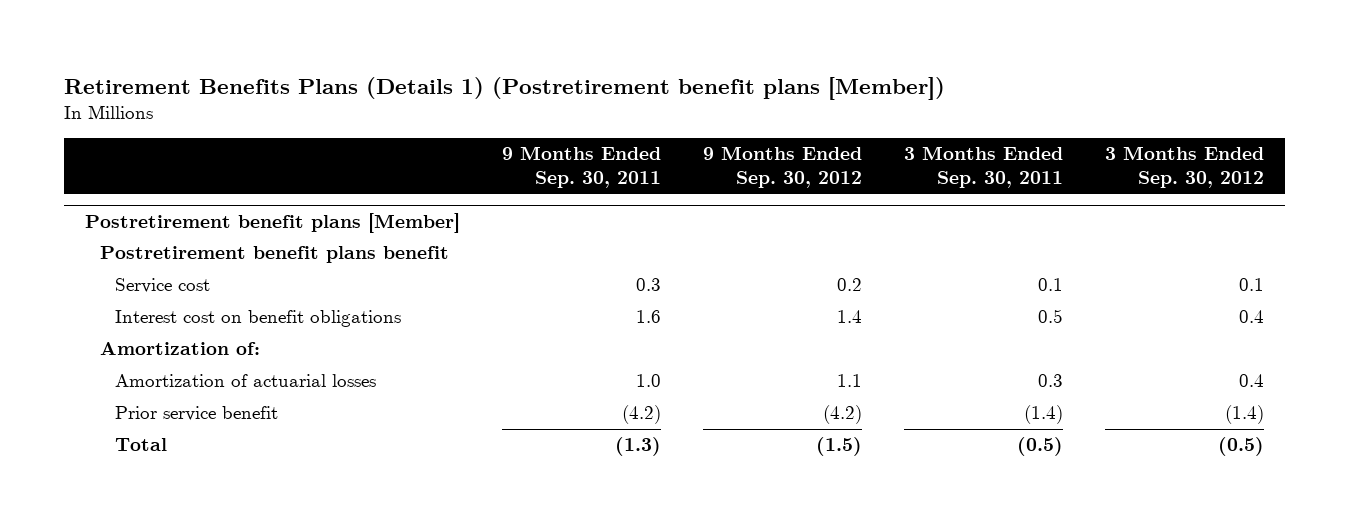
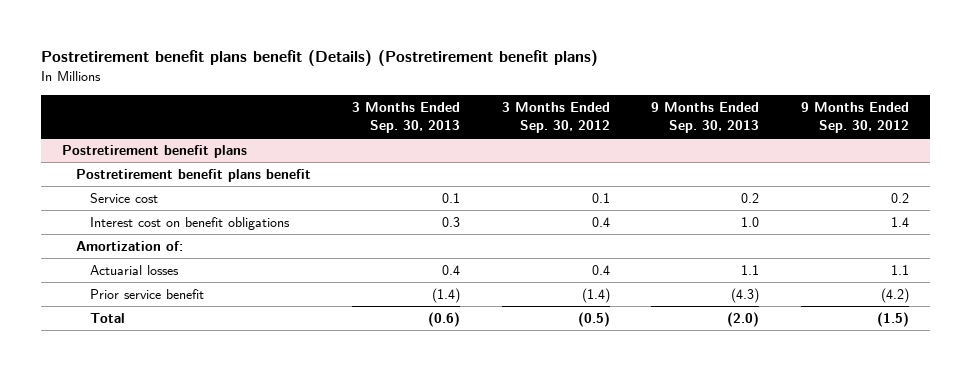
- Retirement Benefits Plans (Details 1) (Postretirement benefit plans [Member])
+ Postretirement benefit plans benefit (Details) (Postretirement benefit plans)
- | 9 Months Ended Sep. 30, 2011 | 9 Months Ended Sep. 30, 2012 | 3 Months Ended Sep. 30, 2011 | 3 Months Ended Sep. 30, 2012
+ | 3 Months Ended Sep. 30, 2013 | 3 Months Ended Sep. 30, 2012 | 9 Months Ended Sep. 30, 2013 | 9 Months Ended Sep. 30, 2012
- Postretirement benefit plans [Member]
+ Postretirement benefit plans
- Amortization of actuarial losses | 1.0 | 1.1 | 0.3 | 0.4
+ Actuarial losses | 0.4 | 0.4 | 1.1 | 1.1

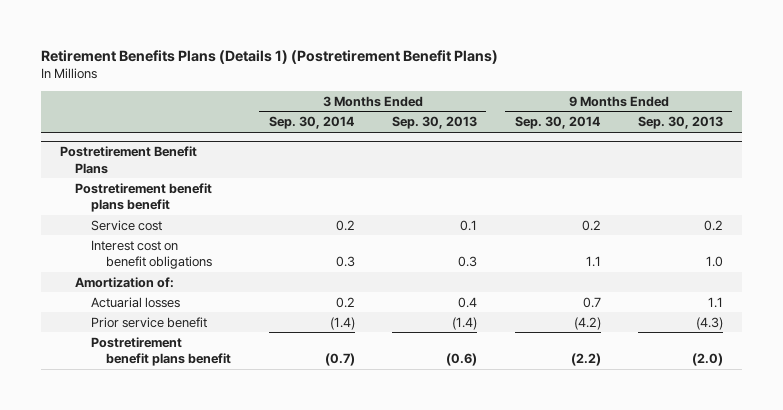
- Postretirement benefit plans benefit (Details) (Postretirement benefit plans)
+ Retirement Benefits Plans (Details 1) (Postretirement Benefit Plans)
- | 3 Months Ended Sep. 30, 2013 | 3 Months Ended Sep. 30, 2012 | 9 Months Ended Sep. 30, 2013 | 9 Months Ended Sep. 30, 2012
+ | 3 Months Ended Sep. 30, 2014 | 3 Months Ended Sep. 30, 2013 | 9 Months Ended Sep. 30, 2014 | 9 Months Ended Sep. 30, 2013
- Postretirement benefit plans
+ Postretirement Benefit Plans
- Total | (0.6) | (0.5) | (2.0) | (1.5)
+ Postretirement benefit plans benefit | (0.7) | (0.6) | (2.2) | (2.0)

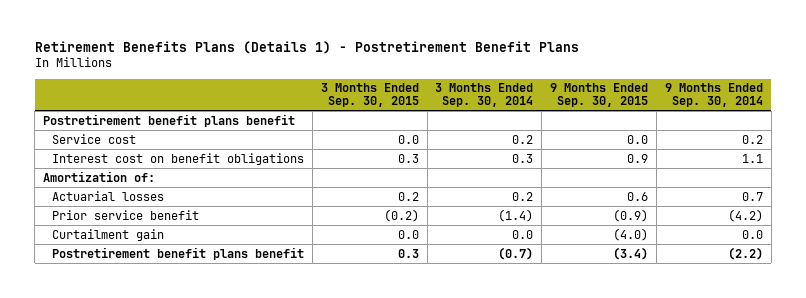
- Retirement Benefits Plans (Details 1) (Postretirement Benefit Plans)
+ Retirement Benefits Plans (Details 1) - Postretirement Benefit Plans
- | 3 Months Ended Sep. 30, 2014 | 3 Months Ended Sep. 30, 2013 | 9 Months Ended Sep. 30, 2014 | 9 Months Ended Sep. 30, 2013
+ | 3 Months Ended Sep. 30, 2015 | 3 Months Ended Sep. 30, 2014 | 9 Months Ended Sep. 30, 2015 | 9 Months Ended Sep. 30, 2014
- Postretirement Benefit Plans
+ Curtailment gain | 0.0 | 0.0 | (4.0) | 0.0

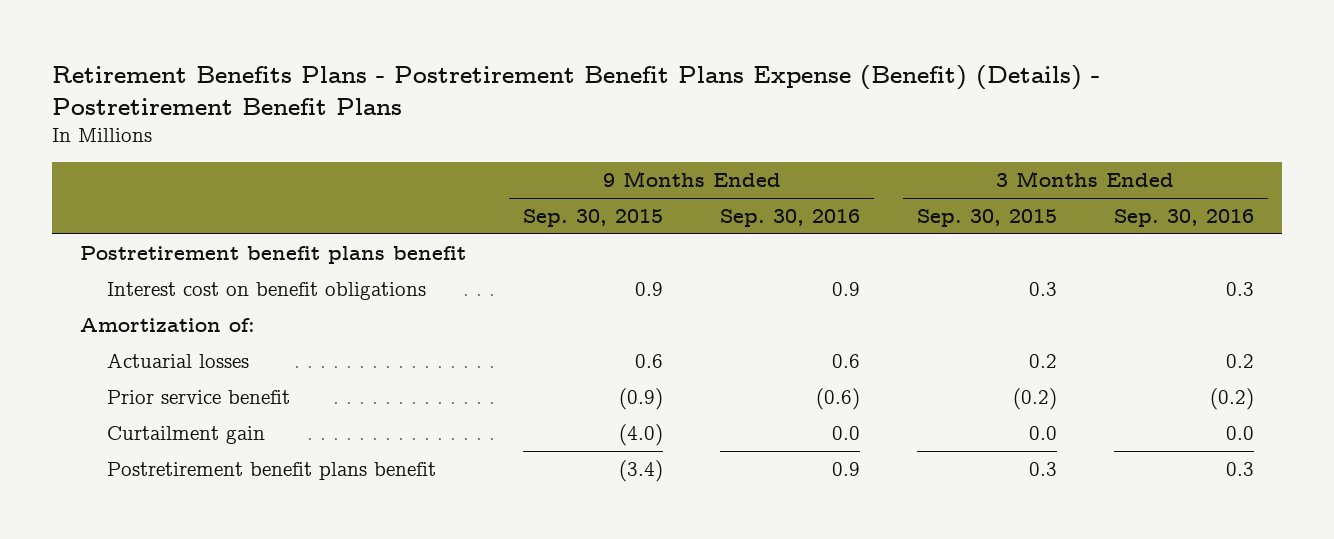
- Retirement Benefits Plans (Details 1) - Postretirement Benefit Plans
+ Retirement Benefits Plans - Postretirement Benefit Plans Expense (Benefit) (Details) - Postretirement Benefit Plans
- | 3 Months Ended Sep. 30, 2015 | 3 Months Ended Sep. 30, 2014 | 9 Months Ended Sep. 30, 2015 | 9 Months Ended Sep. 30, 2014
+ | 9 Months Ended Sep. 30, 2015 | 9 Months Ended Sep. 30, 2016 | 3 Months Ended Sep. 30, 2015 | 3 Months Ended Sep. 30, 2016
- Service cost | 0.0 | 0.2 | 0.0 | 0.2

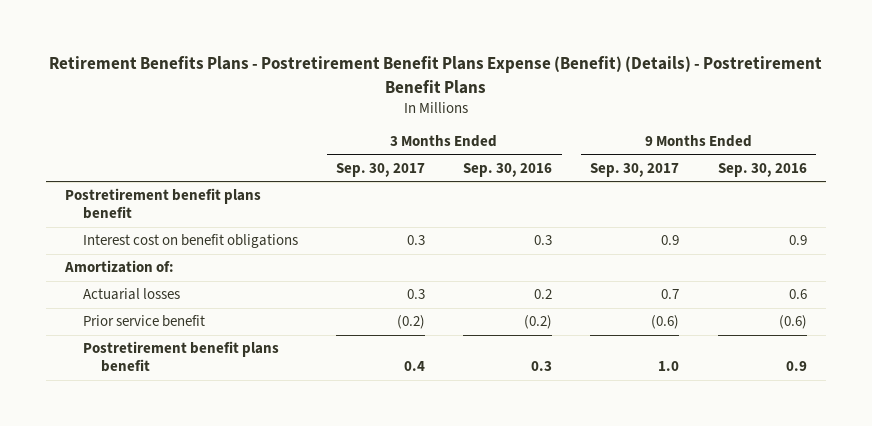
- | 9 Months Ended Sep. 30, 2015 | 9 Months Ended Sep. 30, 2016 | 3 Months Ended Sep. 30, 2015 | 3 Months Ended Sep. 30, 2016
+ | 3 Months Ended Sep. 30, 2017 | 3 Months Ended Sep. 30, 2016 | 9 Months Ended Sep. 30, 2017 | 9 Months Ended Sep. 30, 2016
- Curtailment gain | (4.0) | 0.0 | 0.0 | 0.0

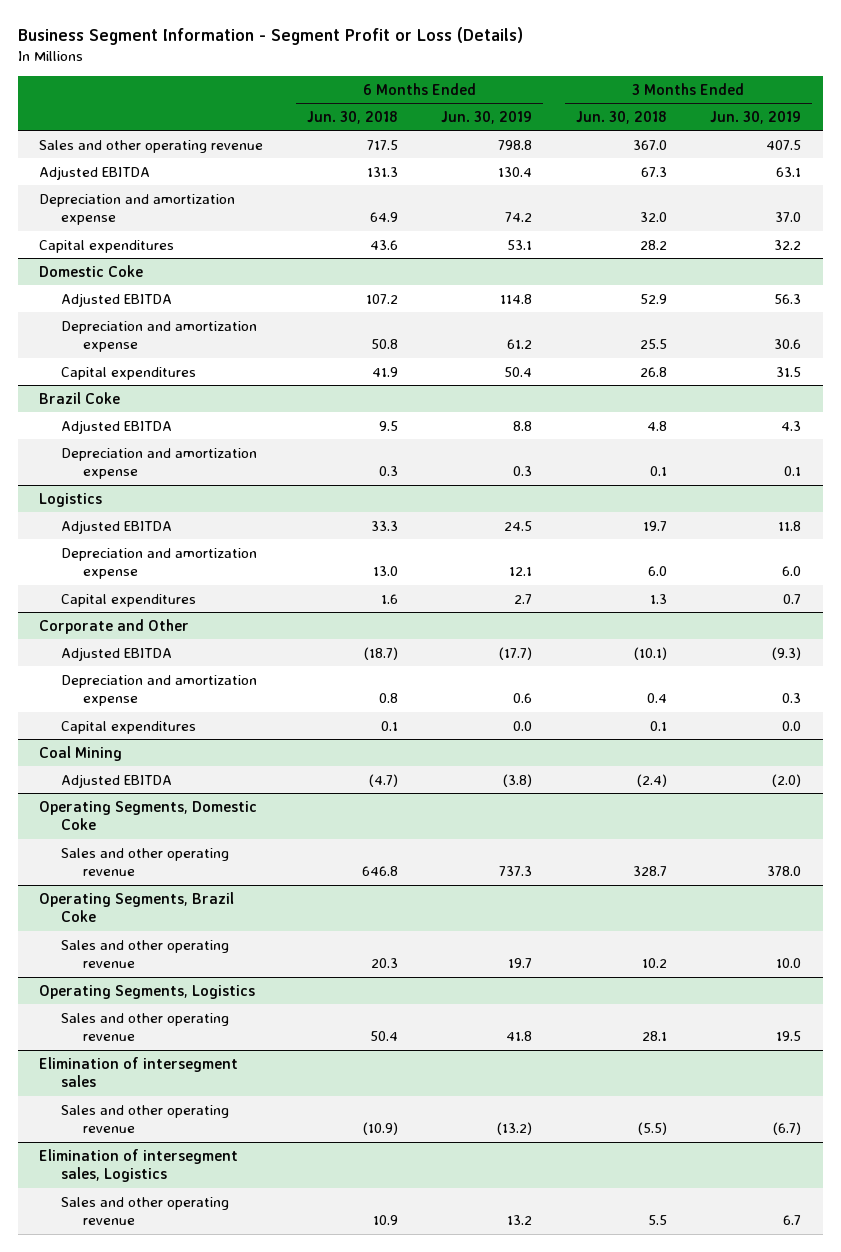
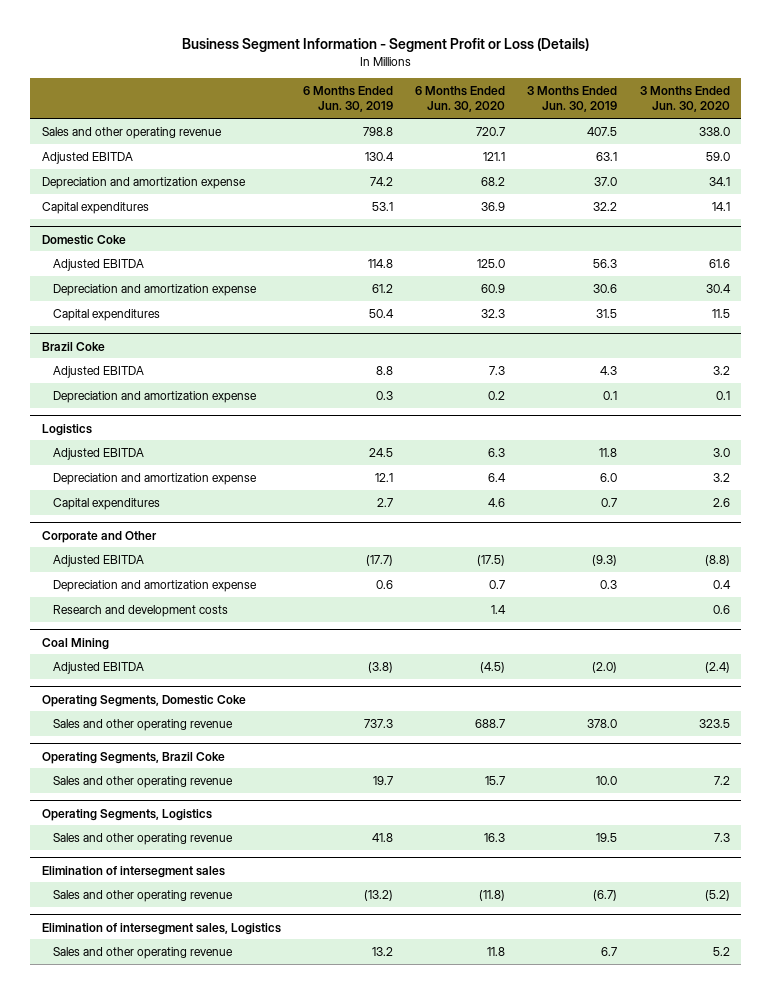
- | 6 Months Ended Jun. 30, 2018 | 6 Months Ended Jun. 30, 2019 | 3 Months Ended Jun. 30, 2018 | 3 Months Ended Jun. 30, 2019
+ | 6 Months Ended Jun. 30, 2019 | 6 Months Ended Jun. 30, 2020 | 3 Months Ended Jun. 30, 2019 | 3 Months Ended Jun. 30, 2020
@ Corporate and Other
- Capital expenditures | 0.1 | 0.0 | 0.1 | 0.0
+ Research and development costs | | 1.4 | | 0.6

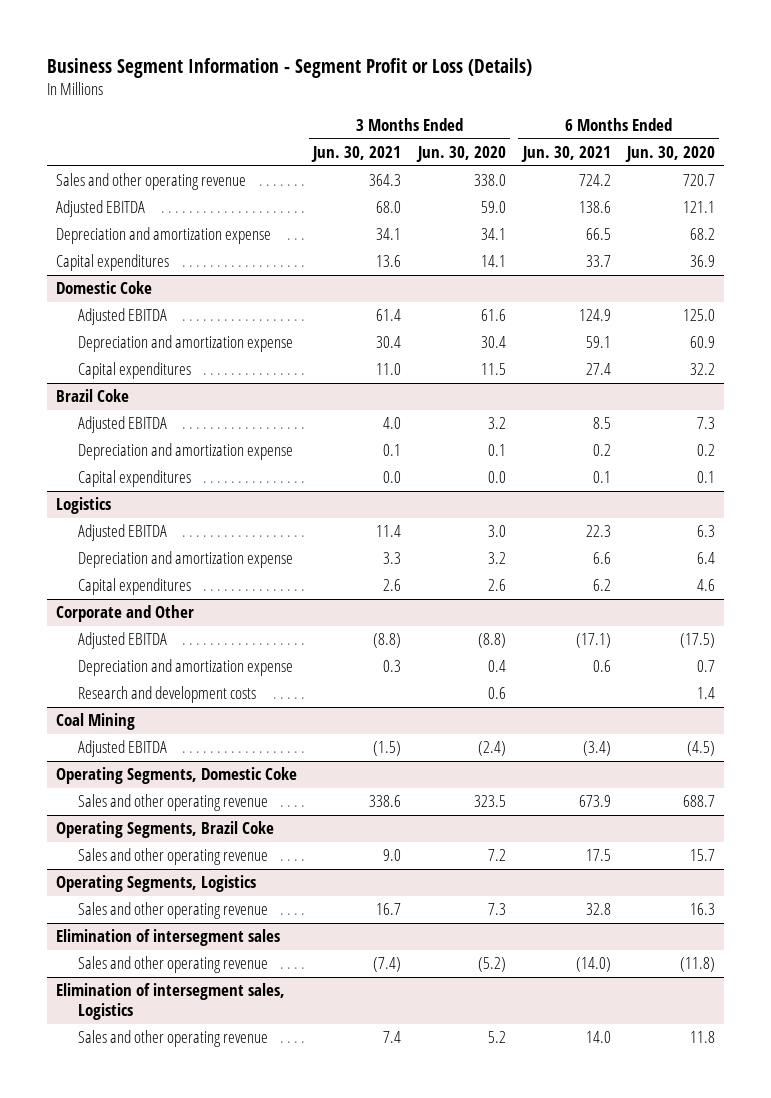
- | 6 Months Ended Jun. 30, 2019 | 6 Months Ended Jun. 30, 2020 | 3 Months Ended Jun. 30, 2019 | 3 Months Ended Jun. 30, 2020
+ | 3 Months Ended Jun. 30, 2021 | 3 Months Ended Jun. 30, 2020 | 6 Months Ended Jun. 30, 2021 | 6 Months Ended Jun. 30, 2020
@ Domestic Coke
- Capital expenditures | 50.4 | 32.3 | 31.5 | 11.5
+ Capital expenditures | 11.0 | 11.5 | 27.4 | 32.2
@ Brazil Coke
+ Capital expenditures | 0.0 | 0.0 | 0.1 | 0.1

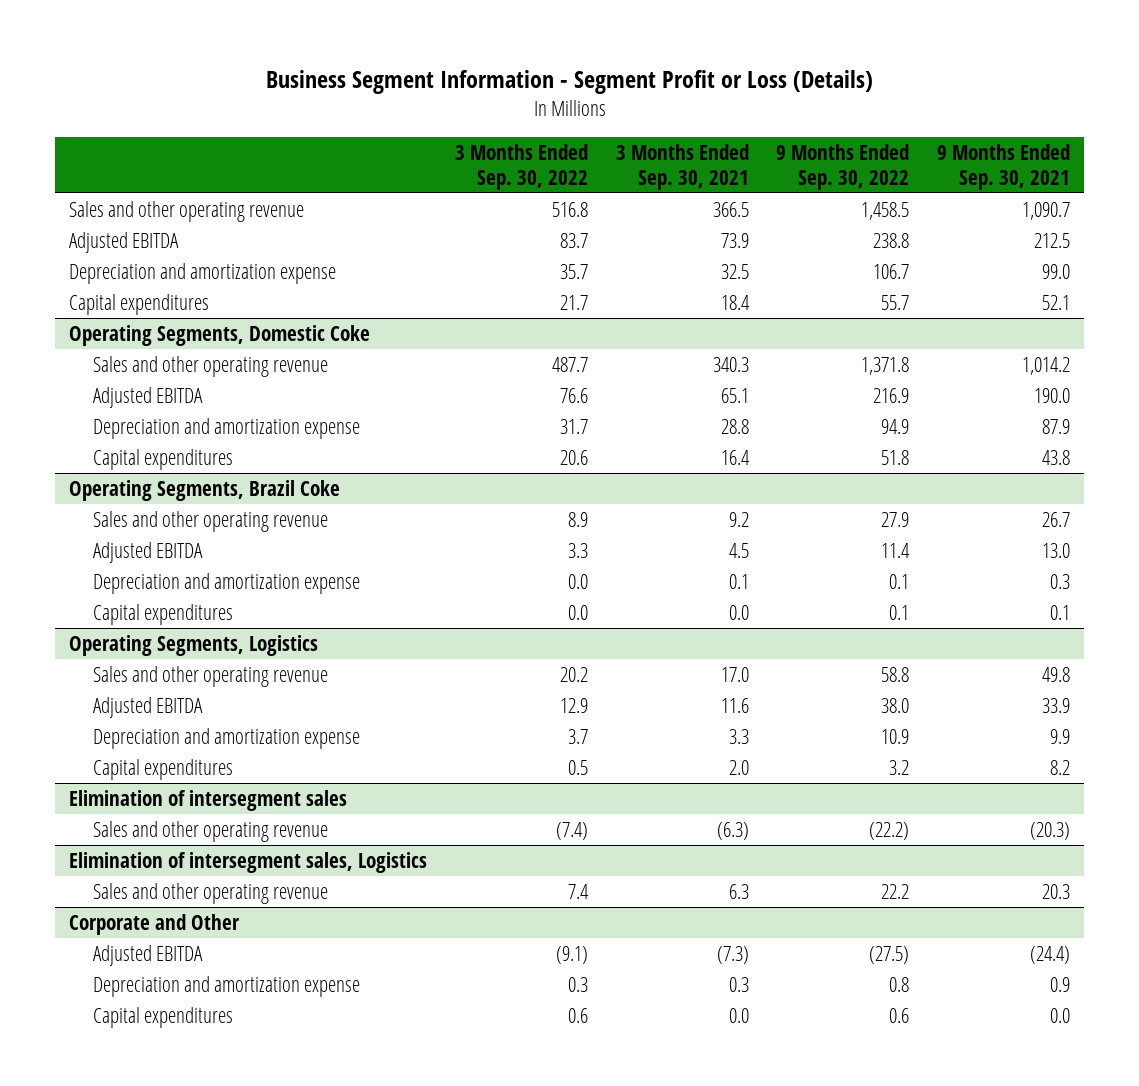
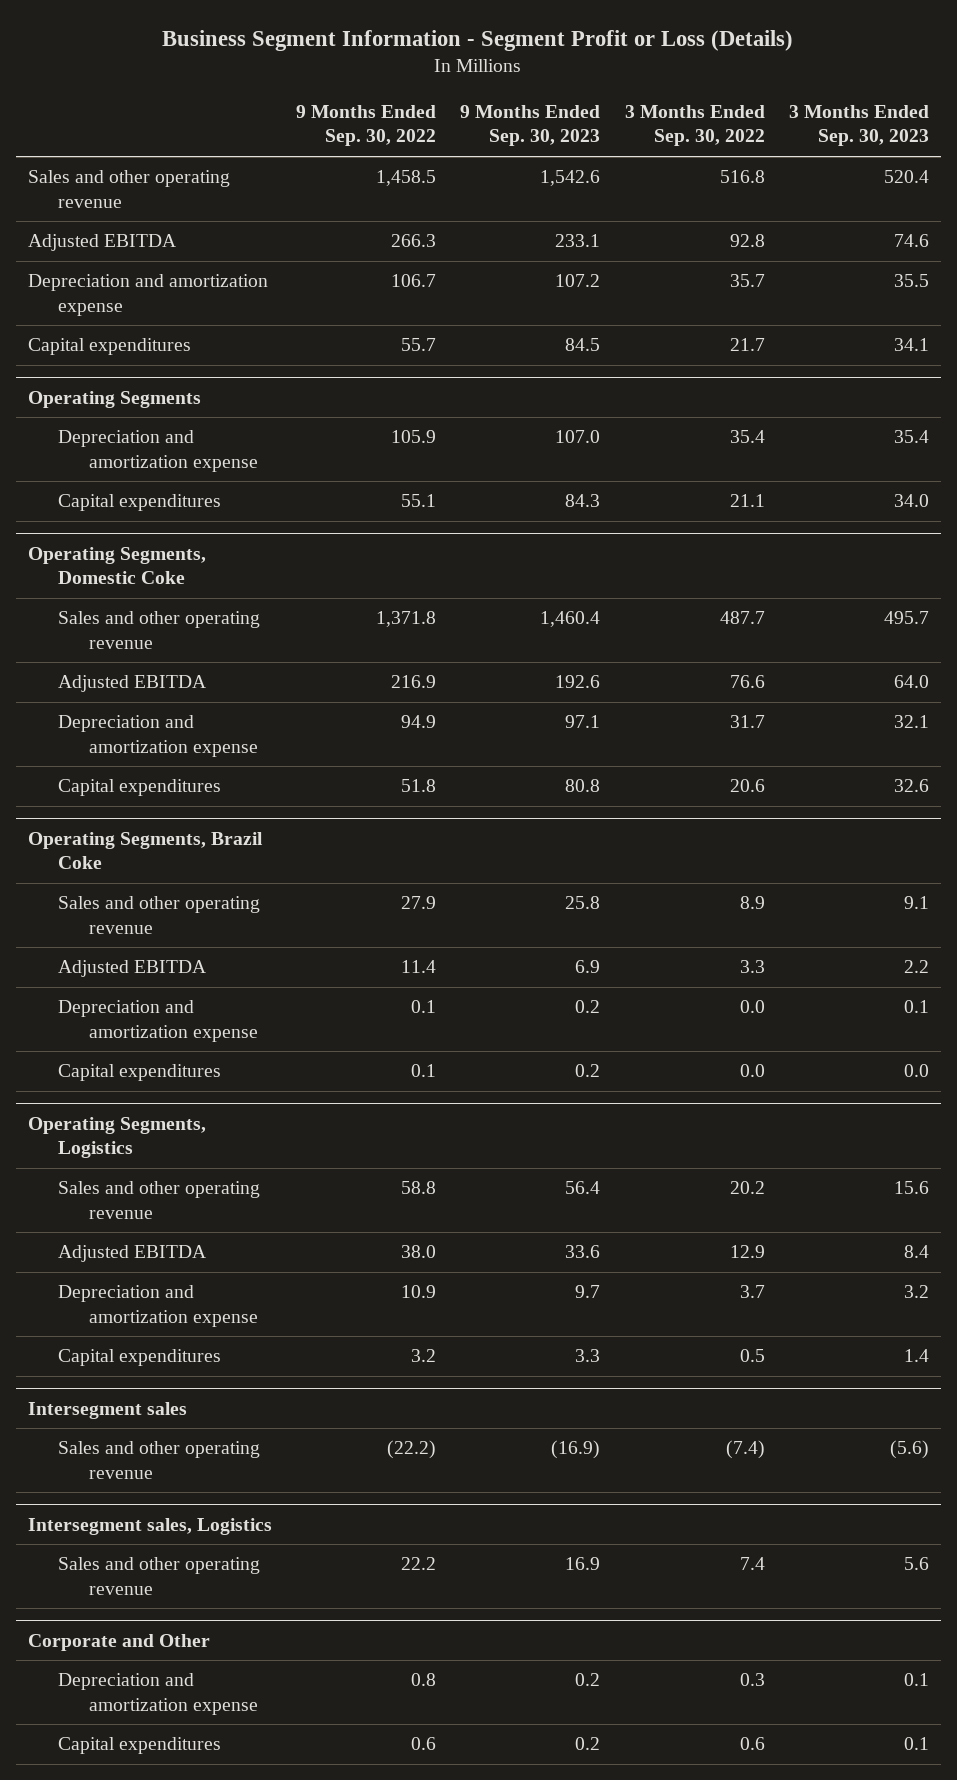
- | 3 Months Ended Sep. 30, 2022 | 3 Months Ended Sep. 30, 2021 | 9 Months Ended Sep. 30, 2022 | 9 Months Ended Sep. 30, 2021
+ | 9 Months Ended Sep. 30, 2022 | 9 Months Ended Sep. 30, 2023 | 3 Months Ended Sep. 30, 2022 | 3 Months Ended Sep. 30, 2023
- Adjusted EBITDA | 83.7 | 73.9 | 238.8 | 212.5
+ Adjusted EBITDA | 266.3 | 233.1 | 92.8 | 74.6
+ Operating Segments
+ Depreciation and amortization expense | 105.9 | 107.0 | 35.4 | 35.4
+ Capital expenditures | 55.1 | 84.3 | 21.1 | 34.0
- Elimination of intersegment sales
+ Intersegment sales
- Elimination of intersegment sales, Logistics
+ Intersegment sales, Logistics
@ Corporate and Other
- Adjusted EBITDA | (9.1) | (7.3) | (27.5) | (24.4)

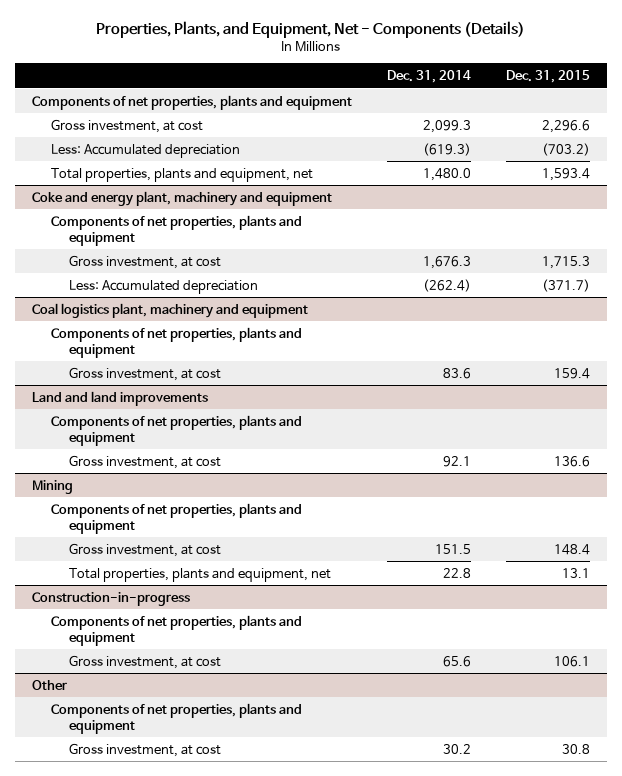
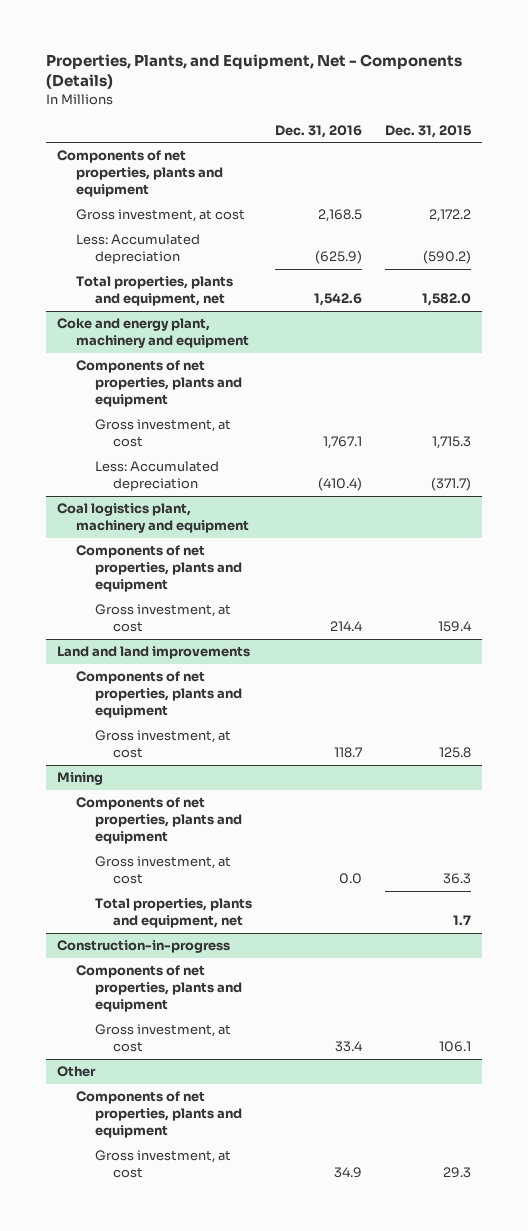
- | Dec. 31, 2014 | Dec. 31, 2015
+ | Dec. 31, 2016 | Dec. 31, 2015
- Gross investment, at cost | 2,099.3 | 2,296.6
- Less: Accumulated depreciation | (619.3) | (703.2)
- Total properties, plants and equipment, net | 1,480.0 | 1,593.4
+ Gross investment, at cost | 2,168.5 | 2,172.2
+ Less: Accumulated depreciation | (625.9) | (590.2)
+ Total properties, plants and equipment, net | 1,542.6 | 1,582.0
@ Land and land improvements
- Gross investment, at cost | 92.1 | 136.6
+ Gross investment, at cost | 118.7 | 125.8
@ Mining
- Gross investment, at cost | 151.5 | 148.4
- Total properties, plants and equipment, net | 22.8 | 13.1
+ Gross investment, at cost | 0.0 | 36.3
+ Total properties, plants and equipment, net | | 1.7
@ Other
- Gross investment, at cost | 30.2 | 30.8
+ Gross investment, at cost | 34.9 | 29.3

